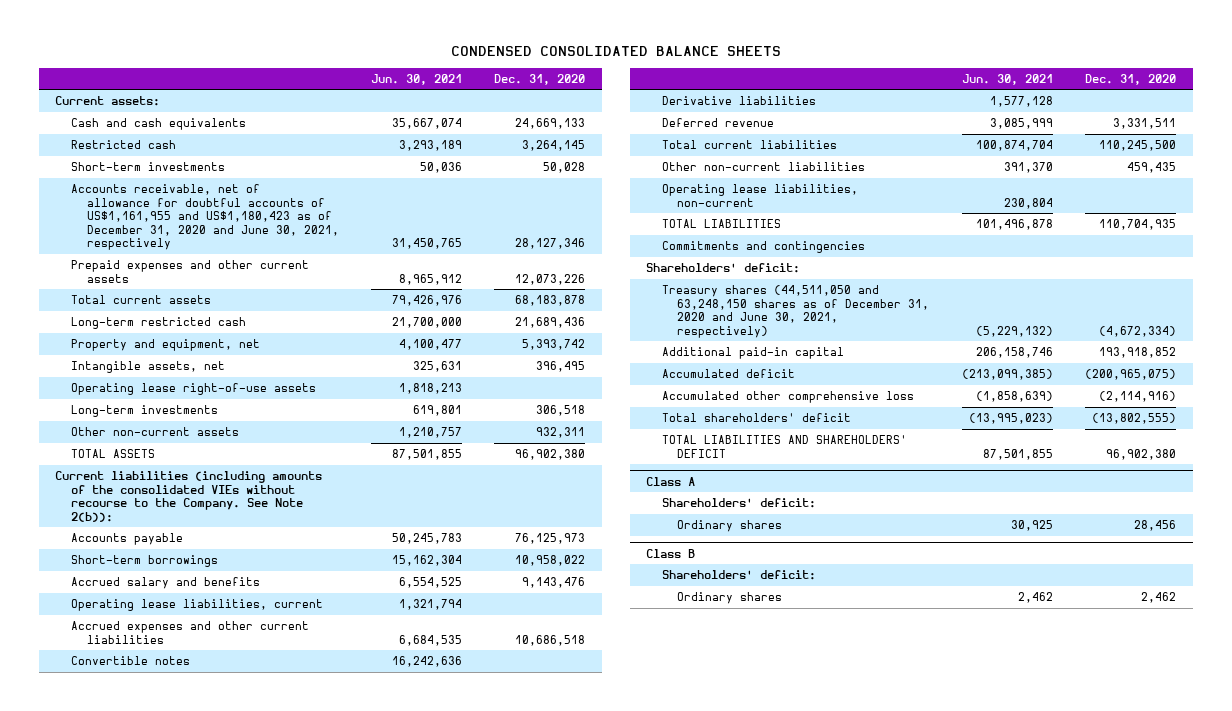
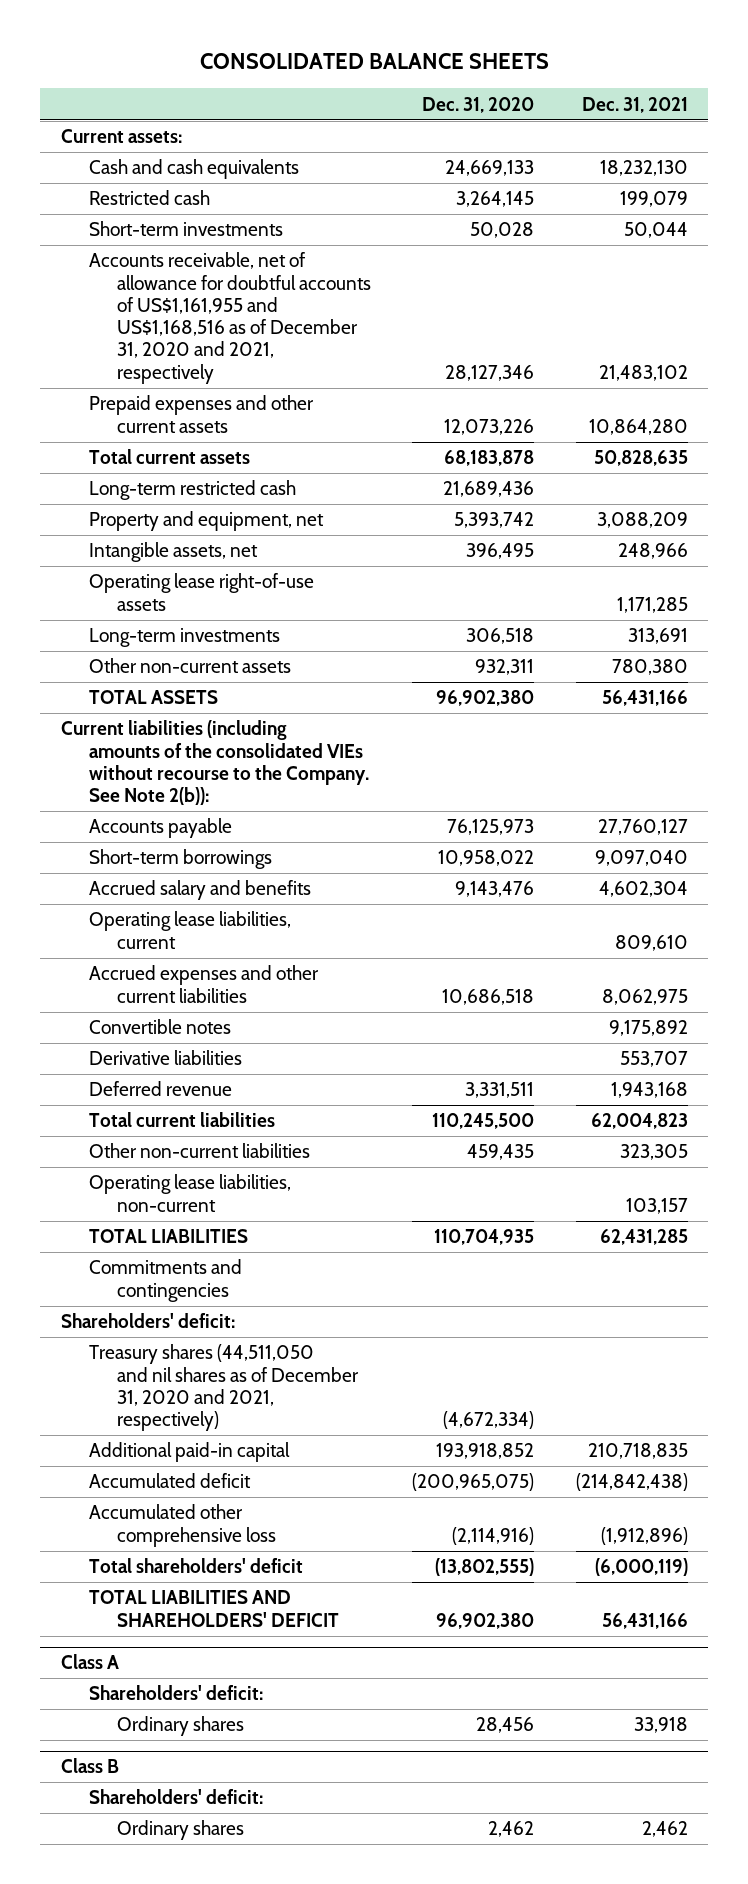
- CONDENSED CONSOLIDATED BALANCE SHEETS
+ CONSOLIDATED BALANCE SHEETS
- | Jun. 30, 2021 | Dec. 31, 2020
+ | Dec. 31, 2020 | Dec. 31, 2021
- Accounts receivable, net of allowance for doubtful accounts of US$1,161,955 and US$1,180,423 as of December 31, 2020 and June 30, 2021, respectively | 31,450,765 | 28,127,346
+ Accounts receivable, net of allowance for doubtful accounts of US$1,161,955 and US$1,168,516 as of December 31, 2020 and 2021, respectively | 28,127,346 | 21,483,102
- Treasury shares (44,511,050 and 63,248,150 shares as of December 31, 2020 and June 30, 2021, respectively) | (5,229,132) | (4,672,334)
+ Treasury shares (44,511,050 and nil shares as of December 31, 2020 and 2021, respectively) | (4,672,334) |

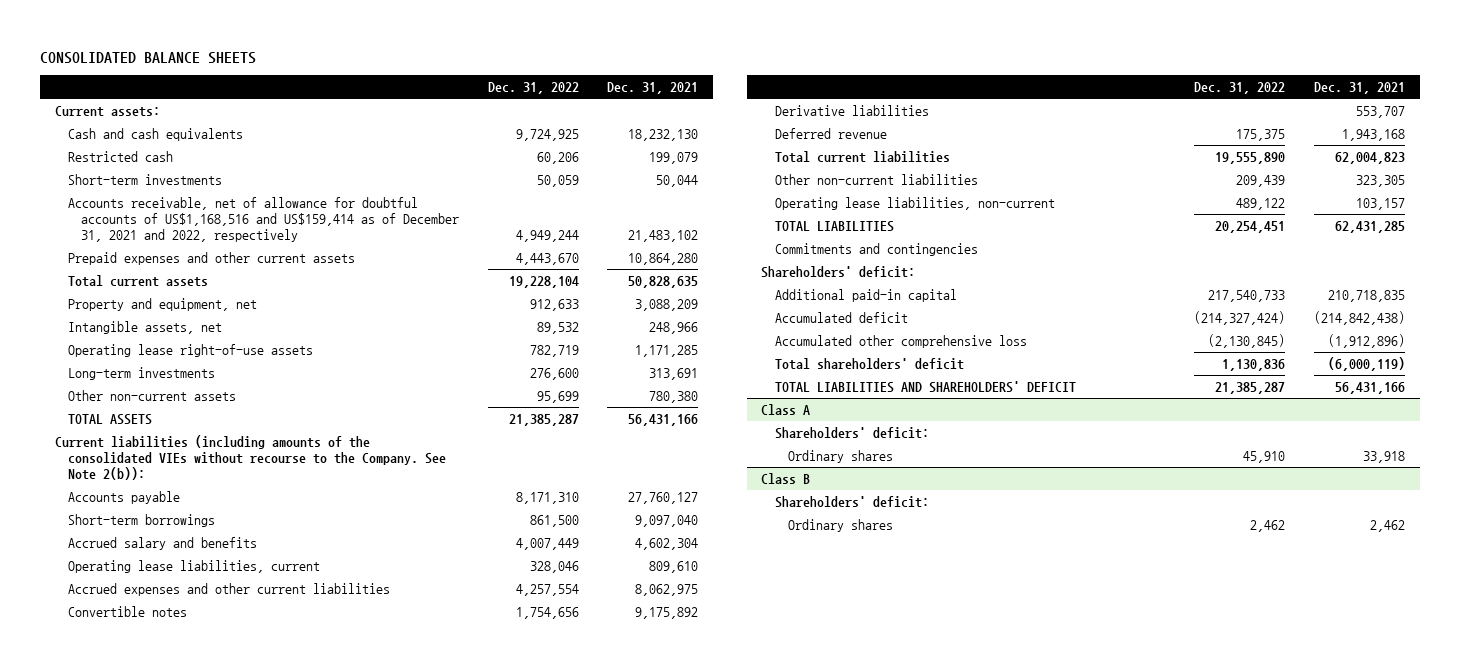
- | Dec. 31, 2020 | Dec. 31, 2021
+ | Dec. 31, 2022 | Dec. 31, 2021
- Accounts receivable, net of allowance for doubtful accounts of US$1,161,955 and US$1,168,516 as of December 31, 2020 and 2021, respectively | 28,127,346 | 21,483,102
+ Accounts receivable, net of allowance for doubtful accounts of US$1,168,516 and US$159,414 as of December 31, 2021 and 2022, respectively | 4,949,244 | 21,483,102
- Long-term restricted cash | 21,689,436 |
- Treasury shares (44,511,050 and nil shares as of December 31, 2020 and 2021, respectively) | (4,672,334) |

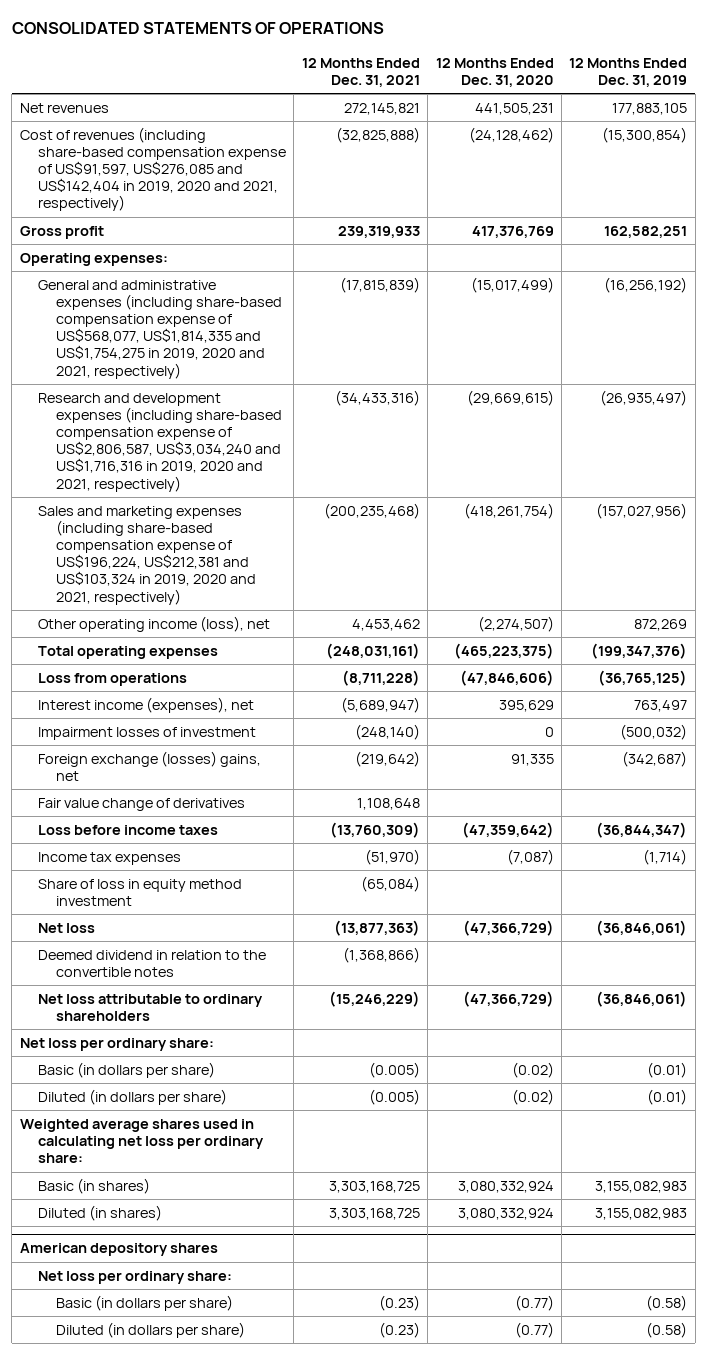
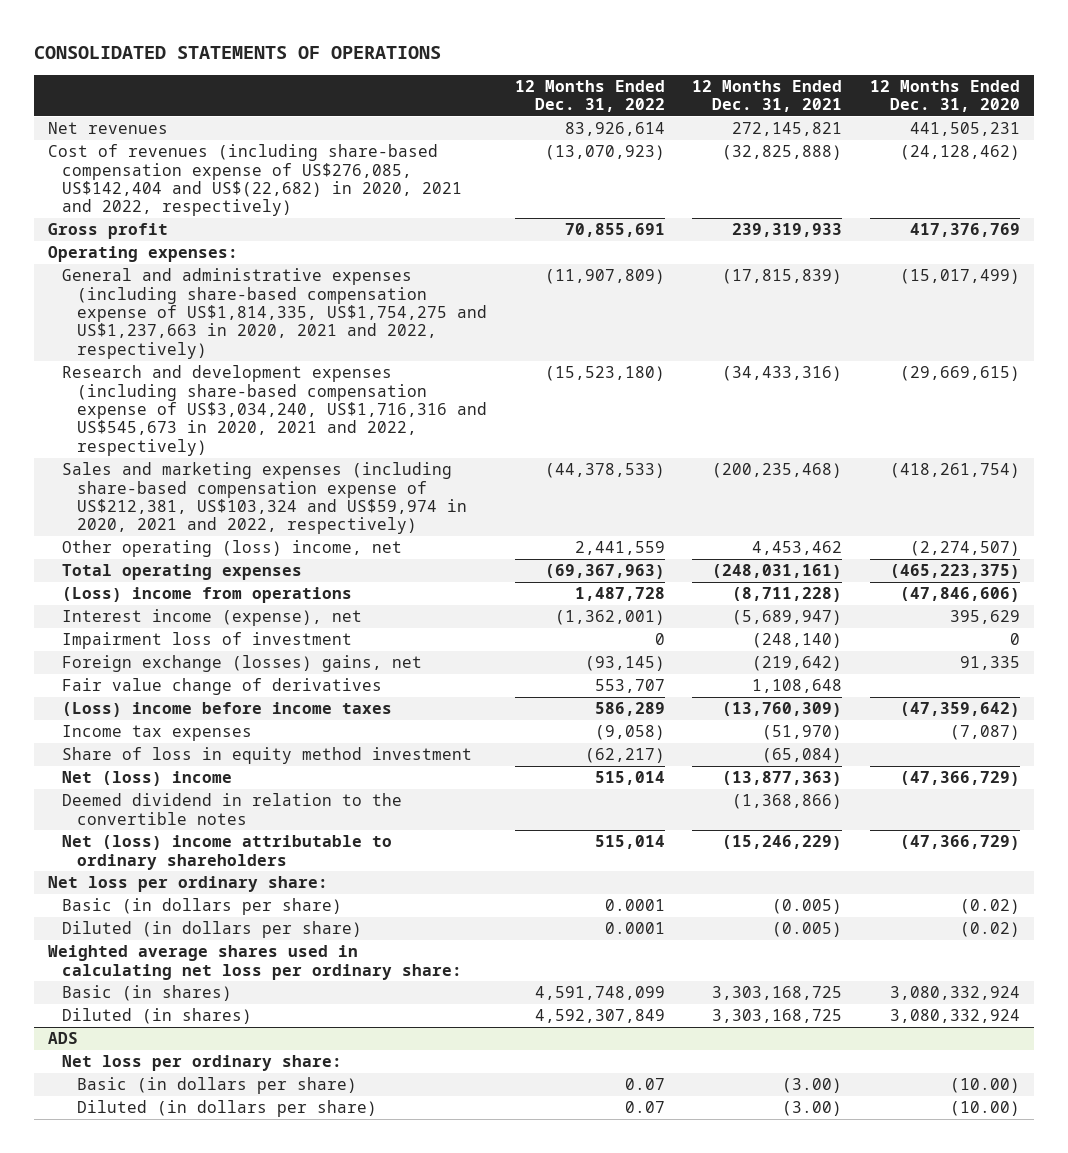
- | 12 Months Ended Dec. 31, 2021 | 12 Months Ended Dec. 31, 2020 | 12 Months Ended Dec. 31, 2019
+ | 12 Months Ended Dec. 31, 2022 | 12 Months Ended Dec. 31, 2021 | 12 Months Ended Dec. 31, 2020
- Cost of revenues (including share-based compensation expense of US$91,597, US$276,085 and US$142,404 in 2019, 2020 and 2021, respectively) | (32,825,888) | (24,128,462) | (15,300,854)
+ Cost of revenues (including share-based compensation expense of US$276,085, US$142,404 and US$(22,682) in 2020, 2021 and 2022, respectively) | (13,070,923) | (32,825,888) | (24,128,462)
- General and administrative expenses (including share-based compensation expense of US$568,077, US$1,814,335 and US$1,754,275 in 2019, 2020 and 2021, respectively) | (17,815,839) | (15,017,499) | (16,256,192)
- Research and development expenses (including share-based compensation expense of US$2,806,587, US$3,034,240 and US$1,716,316 in 2019, 2020 and 2021, respectively) | (34,433,316) | (29,669,615) | (26,935,497)
- Sales and marketing expenses (including share-based compensation expense of US$196,224, US$212,381 and US$103,324 in 2019, 2020 and 2021, respectively) | (200,235,468) | (418,261,754) | (157,027,956)
- Other operating income (loss), net | 4,453,462 | (2,274,507) | 872,269
+ General and administrative expenses (including share-based compensation expense of US$1,814,335, US$1,754,275 and US$1,237,663 in 2020, 2021 and 2022, respectively) | (11,907,809) | (17,815,839) | (15,017,499)
+ Research and development expenses (including share-based compensation expense of US$3,034,240, US$1,716,316 and US$545,673 in 2020, 2021 and 2022, respectively) | (15,523,180) | (34,433,316) | (29,669,615)
+ Sales and marketing expenses (including share-based compensation expense of US$212,381, US$103,324 and US$59,974 in 2020, 2021 and 2022, respectively) | (44,378,533) | (200,235,468) | (418,261,754)
+ Other operating (loss) income, net | 2,441,559 | 4,453,462 | (2,274,507)
- Loss from operations | (8,711,228) | (47,846,606) | (36,765,125)
- Interest income (expenses), net | (5,689,947) | 395,629 | 763,497
- Impairment losses of investment | (248,140) | 0 | (500,032)
+ (Loss) income from operations | 1,487,728 | (8,711,228) | (47,846,606)
+ Interest income (expense), net | (1,362,001) | (5,689,947) | 395,629
+ Impairment loss of investment | 0 | (248,140) | 0
- Loss before income taxes | (13,760,309) | (47,359,642) | (36,844,347)
+ (Loss) income before income taxes | 586,289 | (13,760,309) | (47,359,642)
- Net loss | (13,877,363) | (47,366,729) | (36,846,061)
+ Net (loss) income | 515,014 | (13,877,363) | (47,366,729)
- Net loss attributable to ordinary shareholders | (15,246,229) | (47,366,729) | (36,846,061)
+ Net (loss) income attributable to ordinary shareholders | 515,014 | (15,246,229) | (47,366,729)
- American depository shares
+ ADS
- Basic (in dollars per share) | (0.23) | (0.77) | (0.58)
- Diluted (in dollars per share) | (0.23) | (0.77) | (0.58)
+ Basic (in dollars per share) | 0.07 | (3.00) | (10.00)
+ Diluted (in dollars per share) | 0.07 | (3.00) | (10.00)

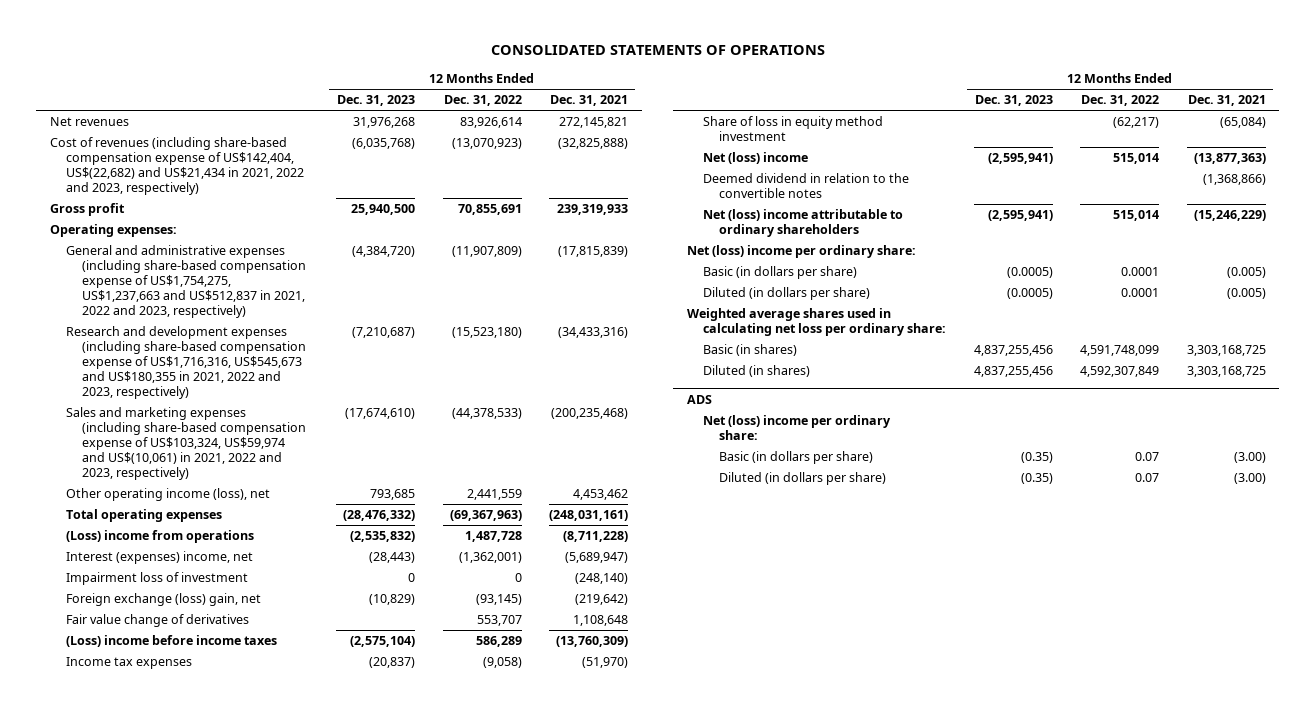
- | 12 Months Ended Dec. 31, 2022 | 12 Months Ended Dec. 31, 2021 | 12 Months Ended Dec. 31, 2020
+ | 12 Months Ended Dec. 31, 2023 | 12 Months Ended Dec. 31, 2022 | 12 Months Ended Dec. 31, 2021
- Cost of revenues (including share-based compensation expense of US$276,085, US$142,404 and US$(22,682) in 2020, 2021 and 2022, respectively) | (13,070,923) | (32,825,888) | (24,128,462)
+ Cost of revenues (including share-based compensation expense of US$142,404, US$(22,682) and US$21,434 in 2021, 2022 and 2023, respectively) | (6,035,768) | (13,070,923) | (32,825,888)
- General and administrative expenses (including share-based compensation expense of US$1,814,335, US$1,754,275 and US$1,237,663 in 2020, 2021 and 2022, respectively) | (11,907,809) | (17,815,839) | (15,017,499)
- Research and development expenses (including share-based compensation expense of US$3,034,240, US$1,716,316 and US$545,673 in 2020, 2021 and 2022, respectively) | (15,523,180) | (34,433,316) | (29,669,615)
- Sales and marketing expenses (including share-based compensation expense of US$212,381, US$103,324 and US$59,974 in 2020, 2021 and 2022, respectively) | (44,378,533) | (200,235,468) | (418,261,754)
- Other operating (loss) income, net | 2,441,559 | 4,453,462 | (2,274,507)
+ General and administrative expenses (including share-based compensation expense of US$1,754,275, US$1,237,663 and US$512,837 in 2021, 2022 and 2023, respectively) | (4,384,720) | (11,907,809) | (17,815,839)
+ Research and development expenses (including share-based compensation expense of US$1,716,316, US$545,673 and US$180,355 in 2021, 2022 and 2023, respectively) | (7,210,687) | (15,523,180) | (34,433,316)
+ Sales and marketing expenses (including share-based compensation expense of US$103,324, US$59,974 and US$(10,061) in 2021, 2022 and 2023, respectively) | (17,674,610) | (44,378,533) | (200,235,468)
+ Other operating income (loss), net | 793,685 | 2,441,559 | 4,453,462
- Interest income (expense), net | (1,362,001) | (5,689,947) | 395,629
+ Interest (expenses) income, net | (28,443) | (1,362,001) | (5,689,947)
- Foreign exchange (losses) gains, net | (93,145) | (219,642) | 91,335
+ Foreign exchange (loss) gain, net | (10,829) | (93,145) | (219,642)
- Net loss per ordinary share:
+ Net (loss) income per ordinary share:
@ ADS
- Net loss per ordinary share:
+ Net (loss) income per ordinary share:

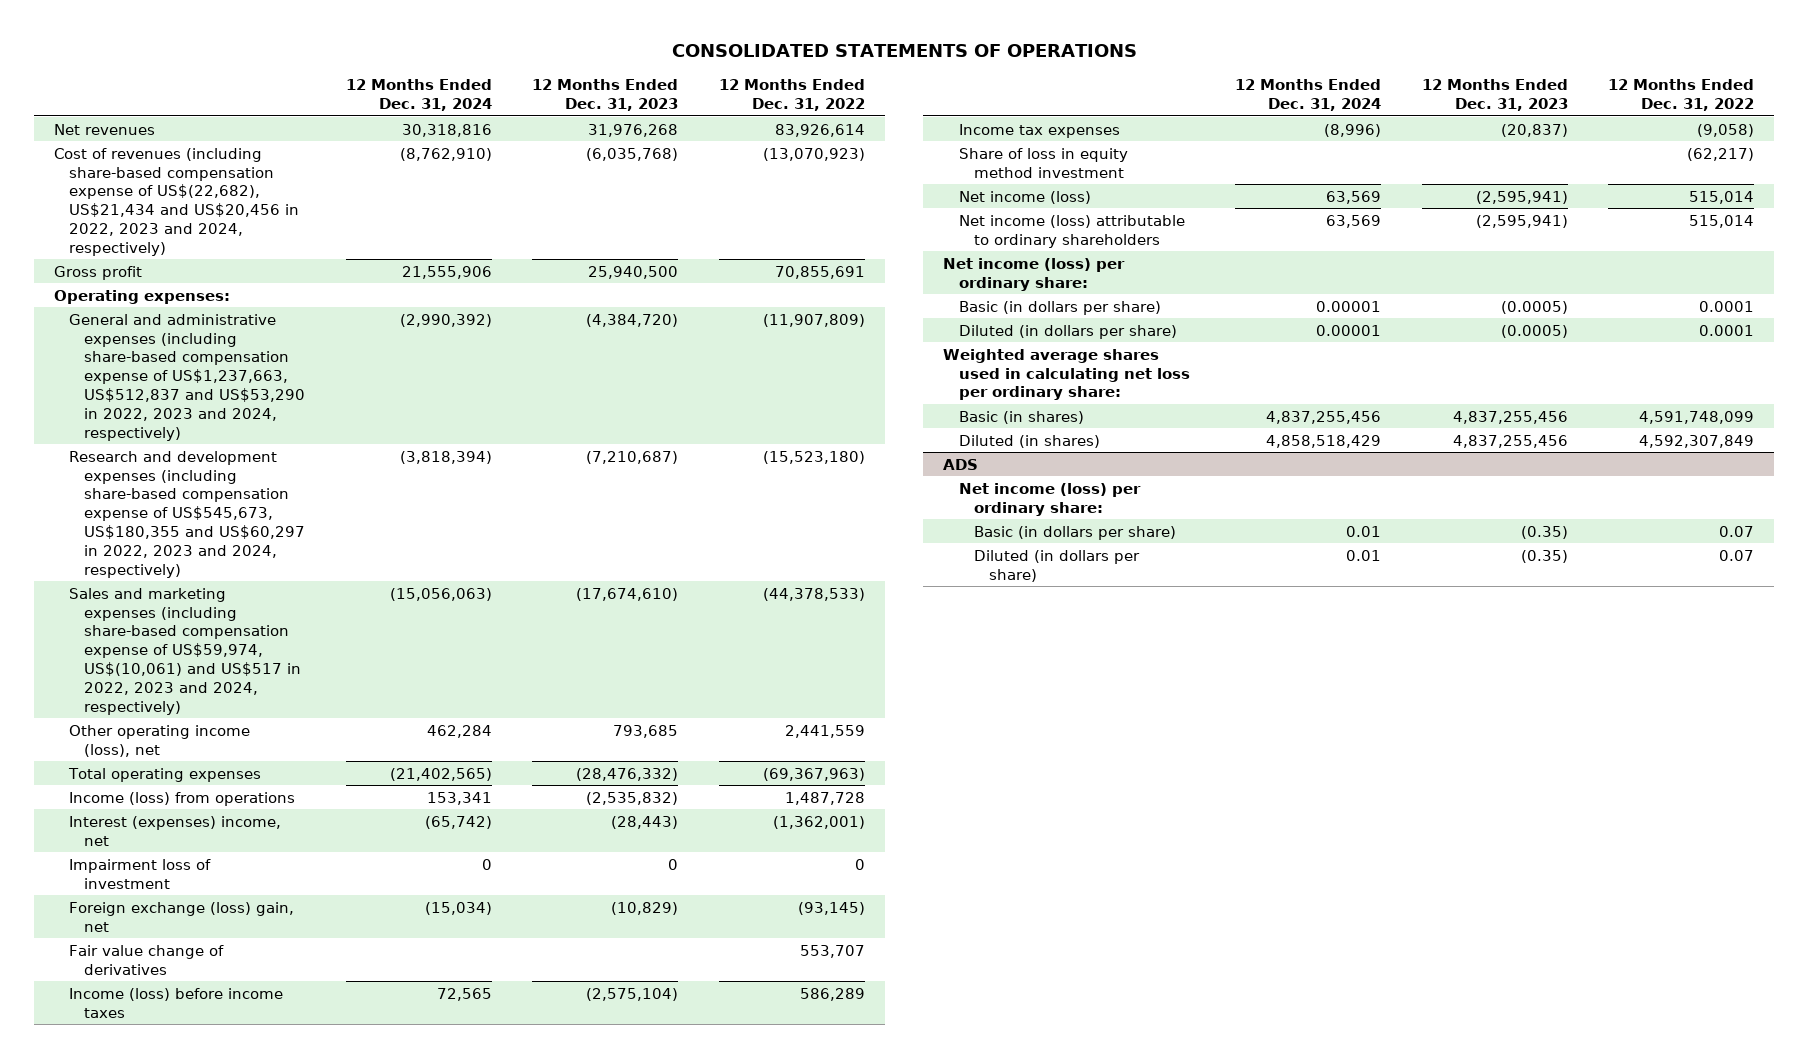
- | 12 Months Ended Dec. 31, 2023 | 12 Months Ended Dec. 31, 2022 | 12 Months Ended Dec. 31, 2021
+ | 12 Months Ended Dec. 31, 2024 | 12 Months Ended Dec. 31, 2023 | 12 Months Ended Dec. 31, 2022
- Cost of revenues (including share-based compensation expense of US$142,404, US$(22,682) and US$21,434 in 2021, 2022 and 2023, respectively) | (6,035,768) | (13,070,923) | (32,825,888)
+ Cost of revenues (including share-based compensation expense of US$(22,682), US$21,434 and US$20,456 in 2022, 2023 and 2024, respectively) | (8,762,910) | (6,035,768) | (13,070,923)
- General and administrative expenses (including share-based compensation expense of US$1,754,275, US$1,237,663 and US$512,837 in 2021, 2022 and 2023, respectively) | (4,384,720) | (11,907,809) | (17,815,839)
- Research and development expenses (including share-based compensation expense of US$1,716,316, US$545,673 and US$180,355 in 2021, 2022 and 2023, respectively) | (7,210,687) | (15,523,180) | (34,433,316)
- Sales and marketing expenses (including share-based compensation expense of US$103,324, US$59,974 and US$(10,061) in 2021, 2022 and 2023, respectively) | (17,674,610) | (44,378,533) | (200,235,468)
+ General and administrative expenses (including share-based compensation expense of US$1,237,663, US$512,837 and US$53,290 in 2022, 2023 and 2024, respectively) | (2,990,392) | (4,384,720) | (11,907,809)
+ Research and development expenses (including share-based compensation expense of US$545,673, US$180,355 and US$60,297 in 2022, 2023 and 2024, respectively) | (3,818,394) | (7,210,687) | (15,523,180)
+ Sales and marketing expenses (including share-based compensation expense of US$59,974, US$(10,061) and US$517 in 2022, 2023 and 2024, respectively) | (15,056,063) | (17,674,610) | (44,378,533)
- (Loss) income from operations | (2,535,832) | 1,487,728 | (8,711,228)
+ Income (loss) from operations | 153,341 | (2,535,832) | 1,487,728
- (Loss) income before income taxes | (2,575,104) | 586,289 | (13,760,309)
+ Income (loss) before income taxes | 72,565 | (2,575,104) | 586,289
- Net (loss) income | (2,595,941) | 515,014 | (13,877,363)
- Deemed dividend in relation to the convertible notes | | | (1,368,866)
- Net (loss) income attributable to ordinary shareholders | (2,595,941) | 515,014 | (15,246,229)
- Net (loss) income per ordinary share:
+ Net income (loss) | 63,569 | (2,595,941) | 515,014
+ Net income (loss) attributable to ordinary shareholders | 63,569 | (2,595,941) | 515,014
+ Net income (loss) per ordinary share:
@ ADS
- Net (loss) income per ordinary share:
+ Net income (loss) per ordinary share:

